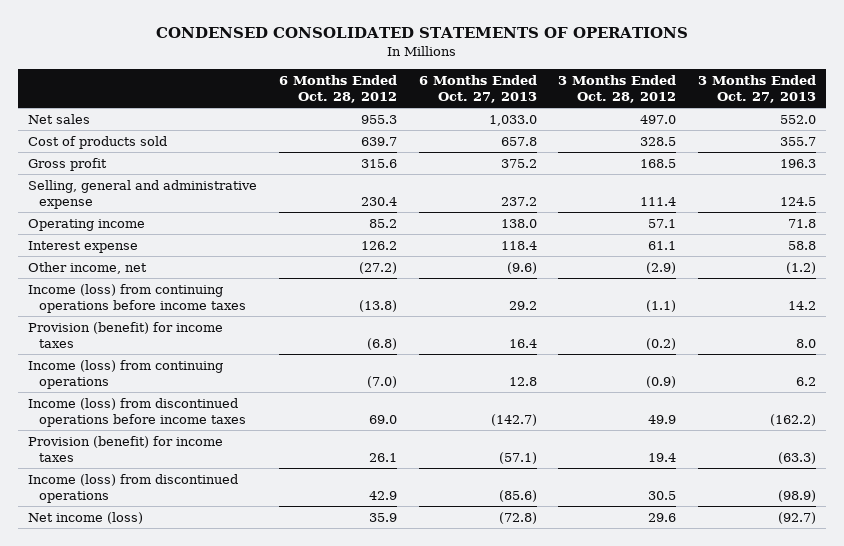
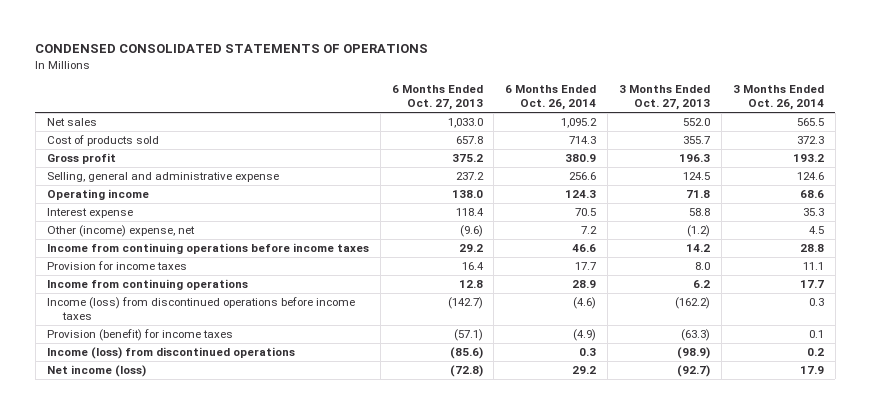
- | 6 Months Ended Oct. 28, 2012 | 6 Months Ended Oct. 27, 2013 | 3 Months Ended Oct. 28, 2012 | 3 Months Ended Oct. 27, 2013
+ | 6 Months Ended Oct. 27, 2013 | 6 Months Ended Oct. 26, 2014 | 3 Months Ended Oct. 27, 2013 | 3 Months Ended Oct. 26, 2014
- Other income, net | (27.2) | (9.6) | (2.9) | (1.2)
- Income (loss) from continuing operations before income taxes | (13.8) | 29.2 | (1.1) | 14.2
- Provision (benefit) for income taxes | (6.8) | 16.4 | (0.2) | 8.0
- Income (loss) from continuing operations | (7.0) | 12.8 | (0.9) | 6.2
+ Other (income) expense, net | (9.6) | 7.2 | (1.2) | 4.5
+ Income from continuing operations before income taxes | 29.2 | 46.6 | 14.2 | 28.8
+ Provision for income taxes | 16.4 | 17.7 | 8.0 | 11.1
+ Income from continuing operations | 12.8 | 28.9 | 6.2 | 17.7

